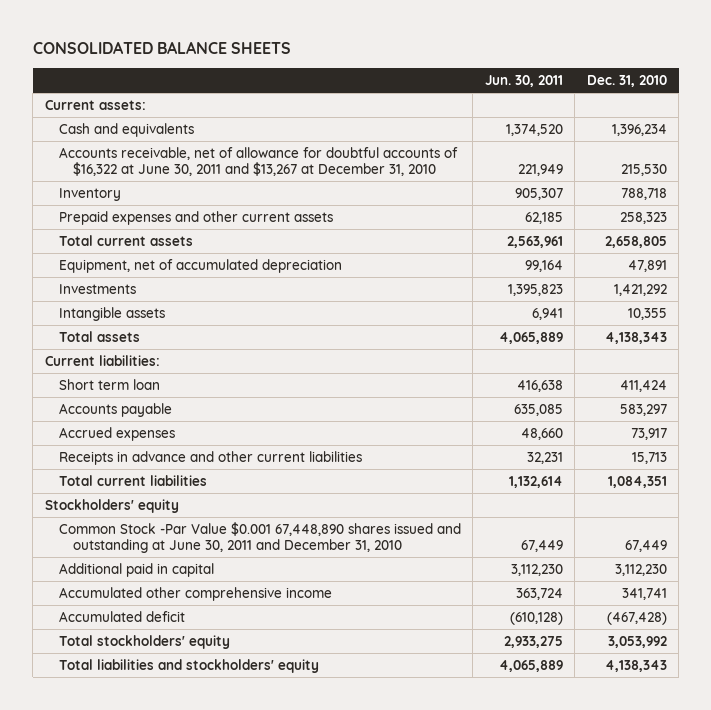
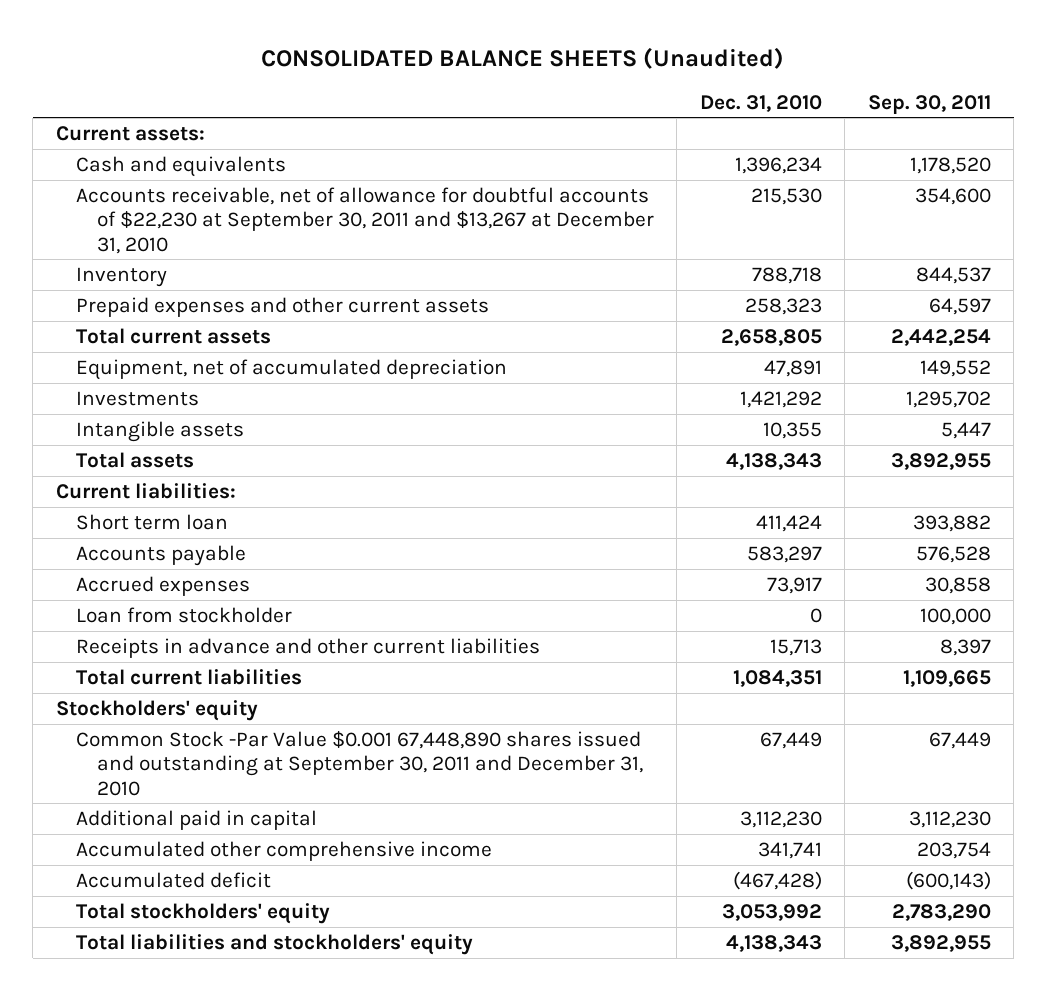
- CONSOLIDATED BALANCE SHEETS
+ CONSOLIDATED BALANCE SHEETS (Unaudited)
- | Jun. 30, 2011 | Dec. 31, 2010
+ | Dec. 31, 2010 | Sep. 30, 2011
- Accounts receivable, net of allowance for doubtful accounts of $16,322 at June 30, 2011 and $13,267 at December 31, 2010 | 221,949 | 215,530
+ Accounts receivable, net of allowance for doubtful accounts of $22,230 at September 30, 2011 and $13,267 at December 31, 2010 | 215,530 | 354,600
+ Loan from stockholder | 0 | 100,000
- Common Stock -Par Value $0.001 67,448,890 shares issued and outstanding at June 30, 2011 and December 31, 2010 | 67,449 | 67,449
+ Common Stock -Par Value $0.001 67,448,890 shares issued and outstanding at September 30, 2011 and December 31, 2010 | 67,449 | 67,449

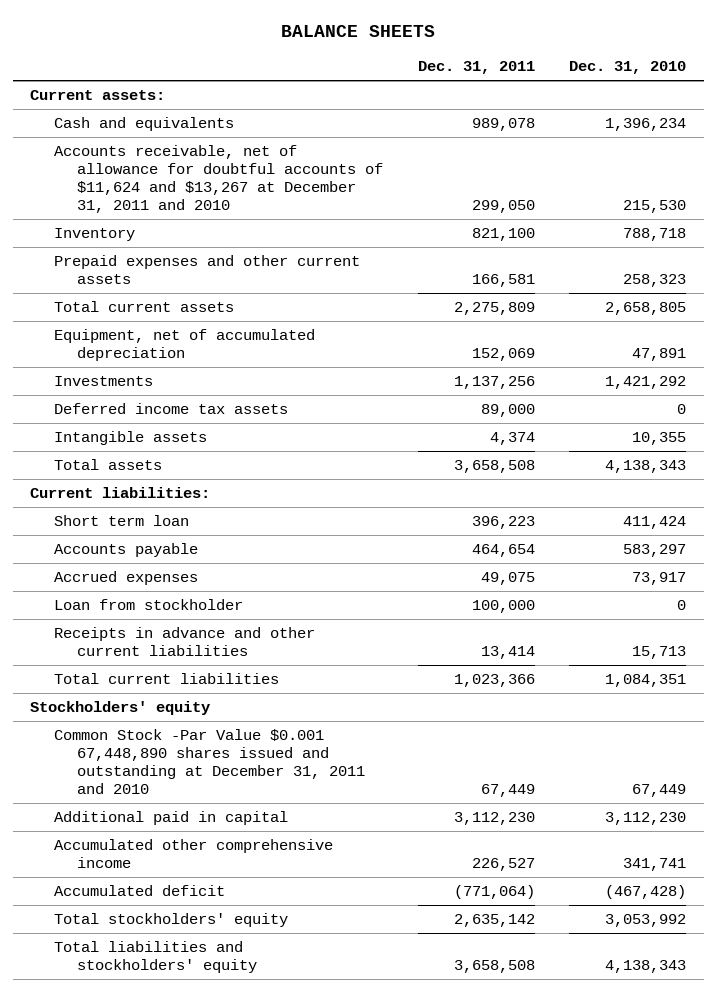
- CONSOLIDATED BALANCE SHEETS (Unaudited)
+ BALANCE SHEETS
- | Dec. 31, 2010 | Sep. 30, 2011
+ | Dec. 31, 2011 | Dec. 31, 2010
- Accounts receivable, net of allowance for doubtful accounts of $22,230 at September 30, 2011 and $13,267 at December 31, 2010 | 215,530 | 354,600
+ Accounts receivable, net of allowance for doubtful accounts of $11,624 and $13,267 at December 31, 2011 and 2010 | 299,050 | 215,530
+ Deferred income tax assets | 89,000 | 0
- Common Stock -Par Value $0.001 67,448,890 shares issued and outstanding at September 30, 2011 and December 31, 2010 | 67,449 | 67,449
+ Common Stock -Par Value $0.001 67,448,890 shares issued and outstanding at December 31, 2011 and 2010 | 67,449 | 67,449

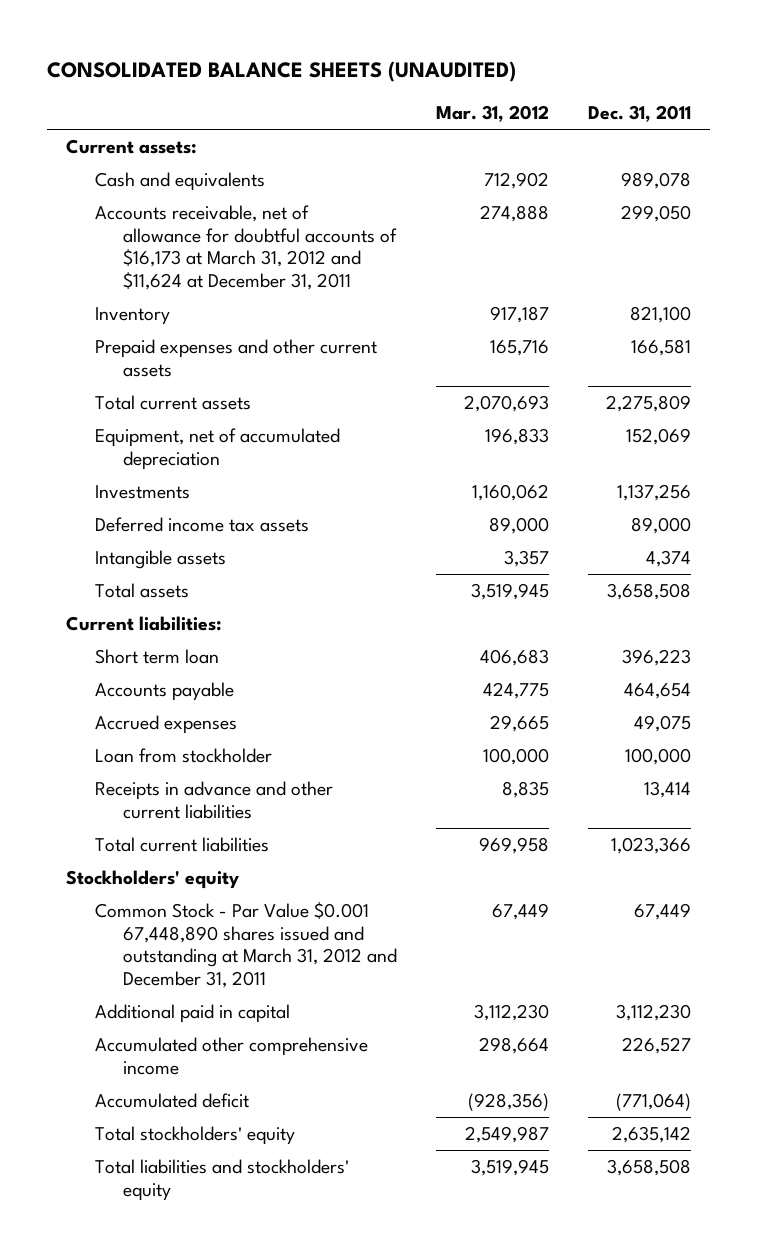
- BALANCE SHEETS
+ CONSOLIDATED BALANCE SHEETS (UNAUDITED)
- | Dec. 31, 2011 | Dec. 31, 2010
+ | Mar. 31, 2012 | Dec. 31, 2011
- Accounts receivable, net of allowance for doubtful accounts of $11,624 and $13,267 at December 31, 2011 and 2010 | 299,050 | 215,530
+ Accounts receivable, net of allowance for doubtful accounts of $16,173 at March 31, 2012 and $11,624 at December 31, 2011 | 274,888 | 299,050
- Common Stock -Par Value $0.001 67,448,890 shares issued and outstanding at December 31, 2011 and 2010 | 67,449 | 67,449
+ Common Stock - Par Value $0.001 67,448,890 shares issued and outstanding at March 31, 2012 and December 31, 2011 | 67,449 | 67,449

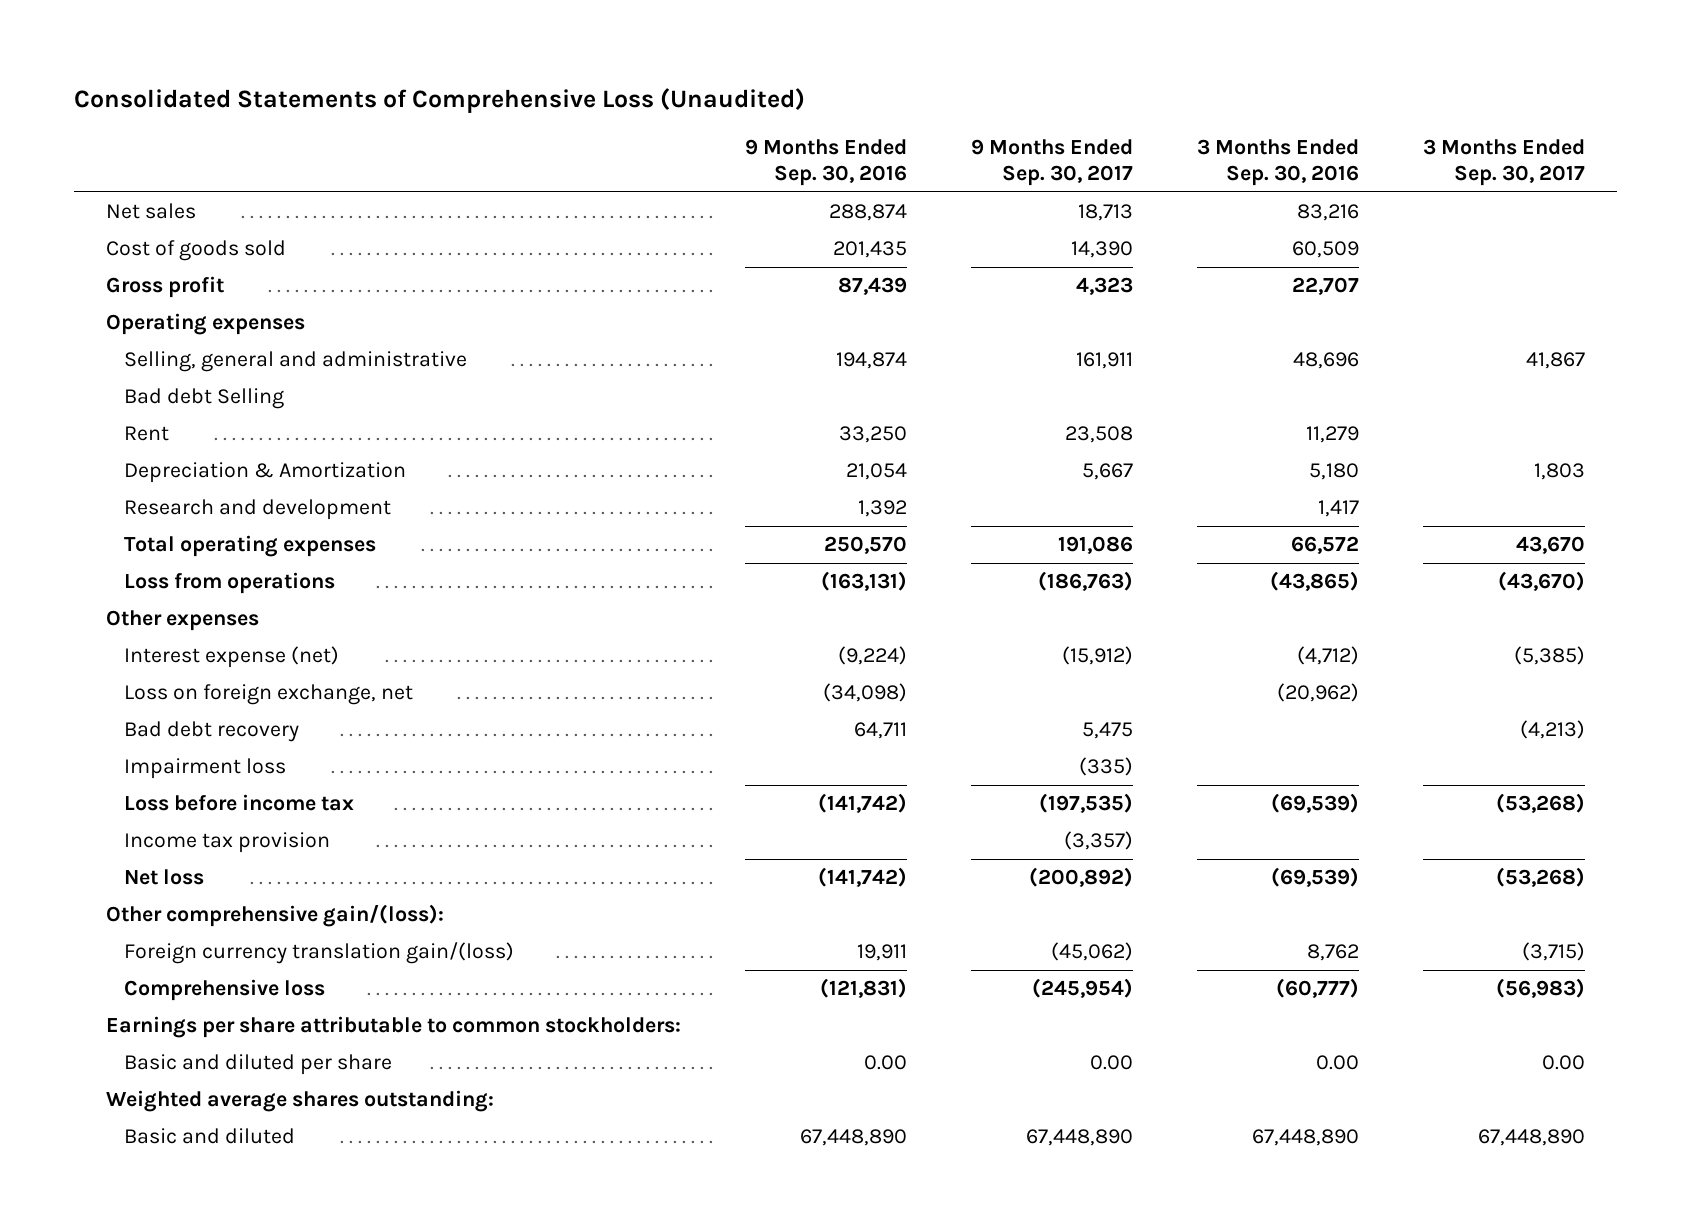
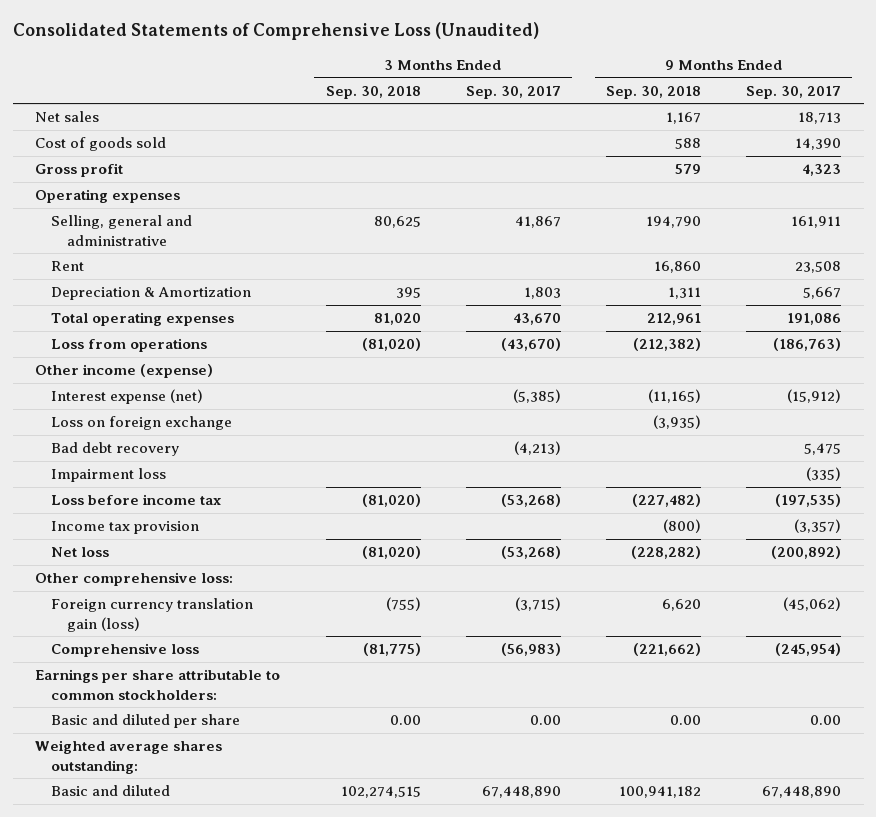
- | 9 Months Ended Sep. 30, 2016 | 9 Months Ended Sep. 30, 2017 | 3 Months Ended Sep. 30, 2016 | 3 Months Ended Sep. 30, 2017
+ | 3 Months Ended Sep. 30, 2018 | 3 Months Ended Sep. 30, 2017 | 9 Months Ended Sep. 30, 2018 | 9 Months Ended Sep. 30, 2017
- Bad debt Selling
- Research and development | 1,392 | | 1,417 |
- Other expenses
+ Other income (expense)
- Loss on foreign exchange, net | (34,098) | | (20,962) |
+ Loss on foreign exchange | | | (3,935) |
- Other comprehensive gain/(loss):
- Foreign currency translation gain/(loss) | 19,911 | (45,062) | 8,762 | (3,715)
+ Other comprehensive loss:
+ Foreign currency translation gain (loss) | (755) | (3,715) | 6,620 | (45,062)

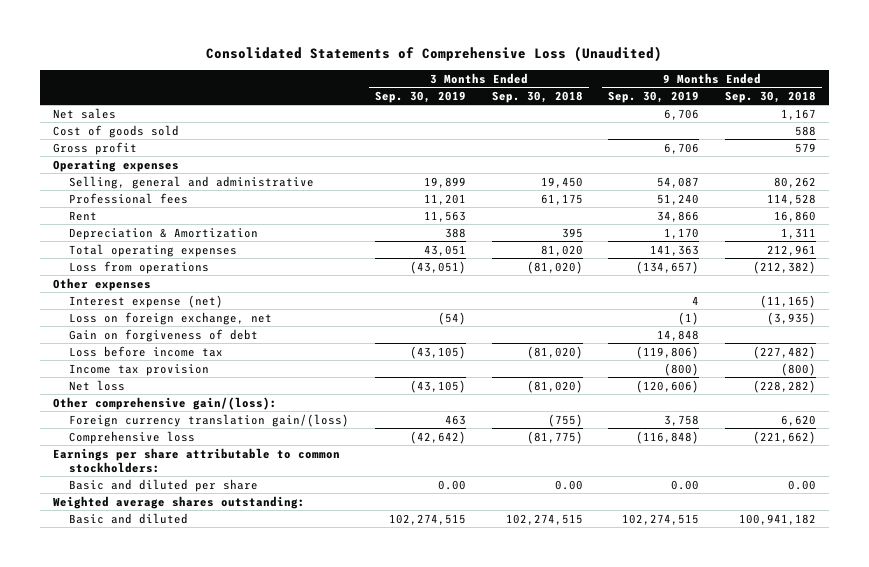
- | 3 Months Ended Sep. 30, 2018 | 3 Months Ended Sep. 30, 2017 | 9 Months Ended Sep. 30, 2018 | 9 Months Ended Sep. 30, 2017
+ | 3 Months Ended Sep. 30, 2019 | 3 Months Ended Sep. 30, 2018 | 9 Months Ended Sep. 30, 2019 | 9 Months Ended Sep. 30, 2018
- Selling, general and administrative | 80,625 | 41,867 | 194,790 | 161,911
+ Selling, general and administrative | 19,899 | 19,450 | 54,087 | 80,262
+ Professional fees | 11,201 | 61,175 | 51,240 | 114,528
- Other income (expense)
+ Other expenses
- Loss on foreign exchange | | | (3,935) |
- Bad debt recovery | | (4,213) | | 5,475
- Impairment loss | | | | (335)
+ Loss on foreign exchange, net | (54) | | (1) | (3,935)
+ Gain on forgiveness of debt | | | 14,848 |
- Other comprehensive loss:
- Foreign currency translation gain (loss) | (755) | (3,715) | 6,620 | (45,062)
+ Other comprehensive gain/(loss):
+ Foreign currency translation gain/(loss) | 463 | (755) | 3,758 | 6,620

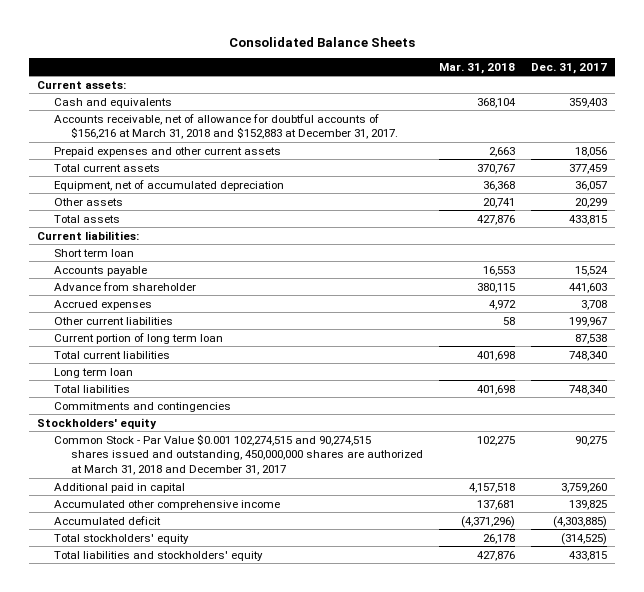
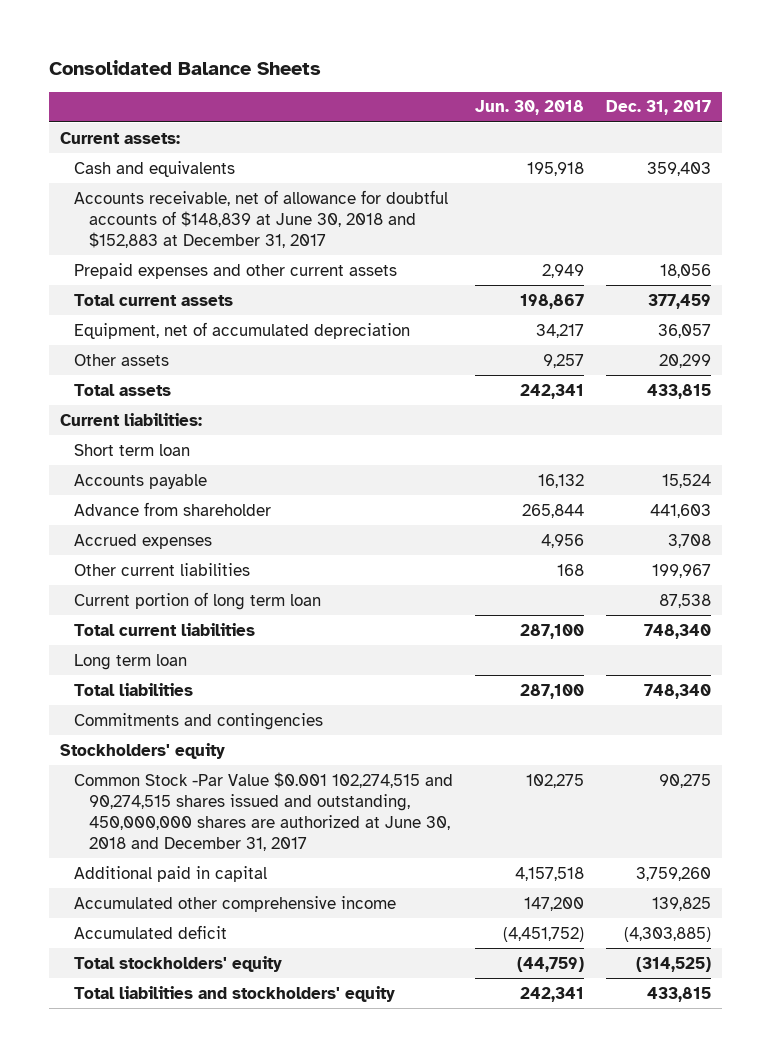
- | Mar. 31, 2018 | Dec. 31, 2017
+ | Jun. 30, 2018 | Dec. 31, 2017
- Accounts receivable, net of allowance for doubtful accounts of $156,216 at March 31, 2018 and $152,883 at December 31, 2017.
+ Accounts receivable, net of allowance for doubtful accounts of $148,839 at June 30, 2018 and $152,883 at December 31, 2017
- Common Stock - Par Value $0.001 102,274,515 and 90,274,515 shares issued and outstanding, 450,000,000 shares are authorized at March 31, 2018 and December 31, 2017 | 102,275 | 90,275
+ Common Stock -Par Value $0.001 102,274,515 and 90,274,515 shares issued and outstanding, 450,000,000 shares are authorized at June 30, 2018 and December 31, 2017 | 102,275 | 90,275

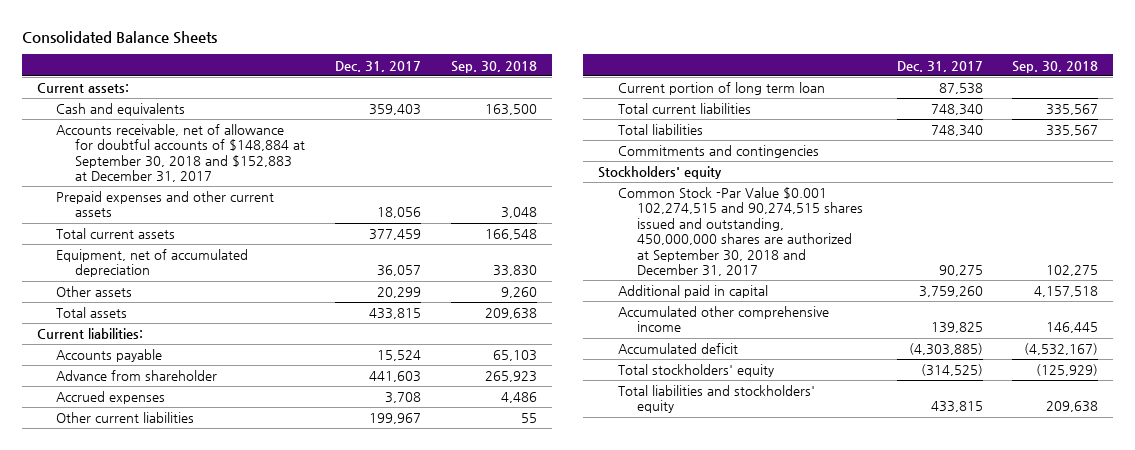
- | Jun. 30, 2018 | Dec. 31, 2017
+ | Dec. 31, 2017 | Sep. 30, 2018
- Accounts receivable, net of allowance for doubtful accounts of $148,839 at June 30, 2018 and $152,883 at December 31, 2017
+ Accounts receivable, net of allowance for doubtful accounts of $148,884 at September 30, 2018 and $152,883 at December 31, 2017
- Short term loan
- Long term loan
- Common Stock -Par Value $0.001 102,274,515 and 90,274,515 shares issued and outstanding, 450,000,000 shares are authorized at June 30, 2018 and December 31, 2017 | 102,275 | 90,275
+ Common Stock -Par Value $0.001 102,274,515 and 90,274,515 shares issued and outstanding, 450,000,000 shares are authorized at September 30, 2018 and December 31, 2017 | 90,275 | 102,275

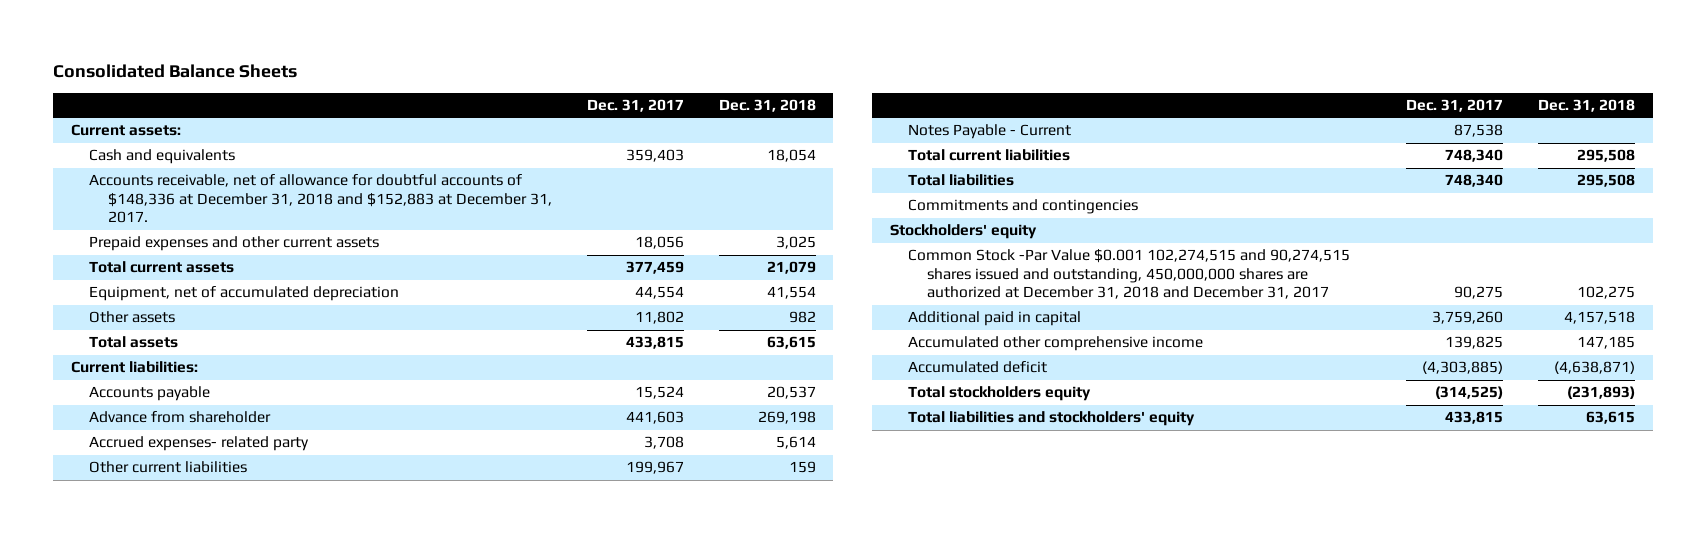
- | Dec. 31, 2017 | Sep. 30, 2018
+ | Dec. 31, 2017 | Dec. 31, 2018
- Accounts receivable, net of allowance for doubtful accounts of $148,884 at September 30, 2018 and $152,883 at December 31, 2017
+ Accounts receivable, net of allowance for doubtful accounts of $148,336 at December 31, 2018 and $152,883 at December 31, 2017.
- Equipment, net of accumulated depreciation | 36,057 | 33,830
- Other assets | 20,299 | 9,260
+ Equipment, net of accumulated depreciation | 44,554 | 41,554
+ Other assets | 11,802 | 982
- Accrued expenses | 3,708 | 4,486
+ Accrued expenses- related party | 3,708 | 5,614
- Current portion of long term loan | 87,538 |
+ Notes Payable - Current | 87,538 |
- Common Stock -Par Value $0.001 102,274,515 and 90,274,515 shares issued and outstanding, 450,000,000 shares are authorized at September 30, 2018 and December 31, 2017 | 90,275 | 102,275
+ Common Stock -Par Value $0.001 102,274,515 and 90,274,515 shares issued and outstanding, 450,000,000 shares are authorized at December 31, 2018 and December 31, 2017 | 90,275 | 102,275
- Total stockholders' equity | (314,525) | (125,929)
+ Total stockholders equity | (314,525) | (231,893)

